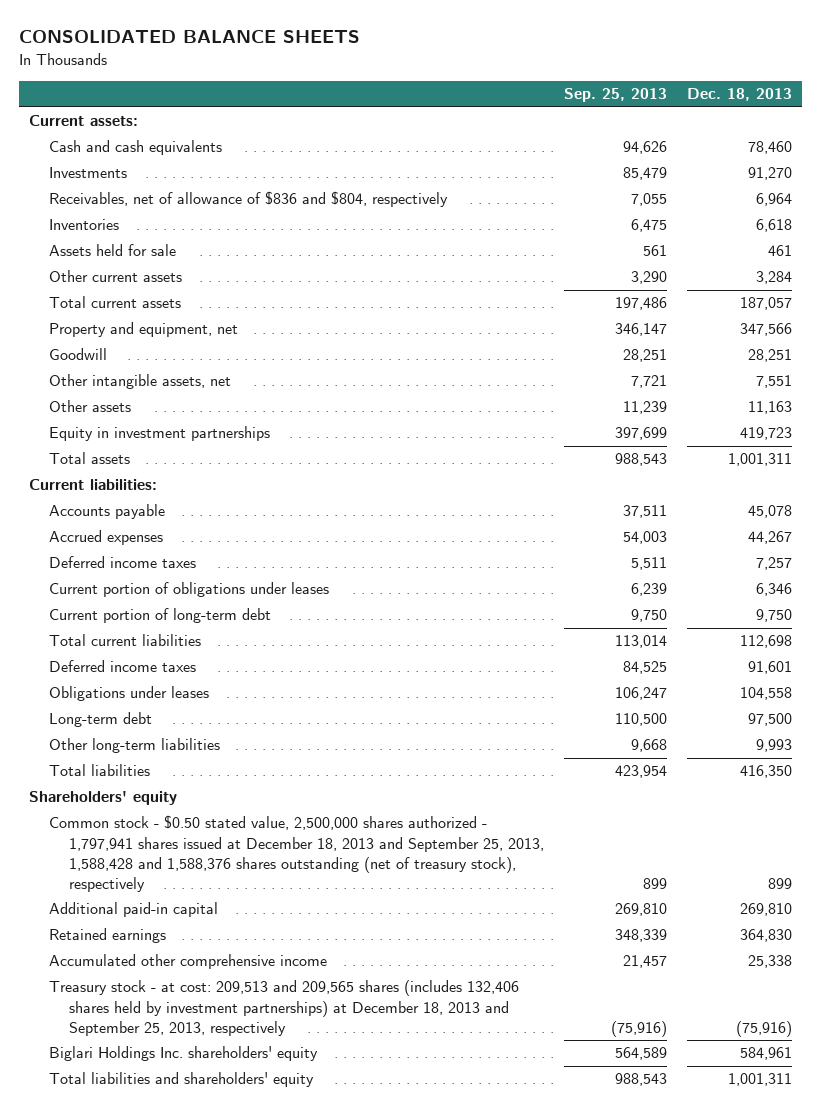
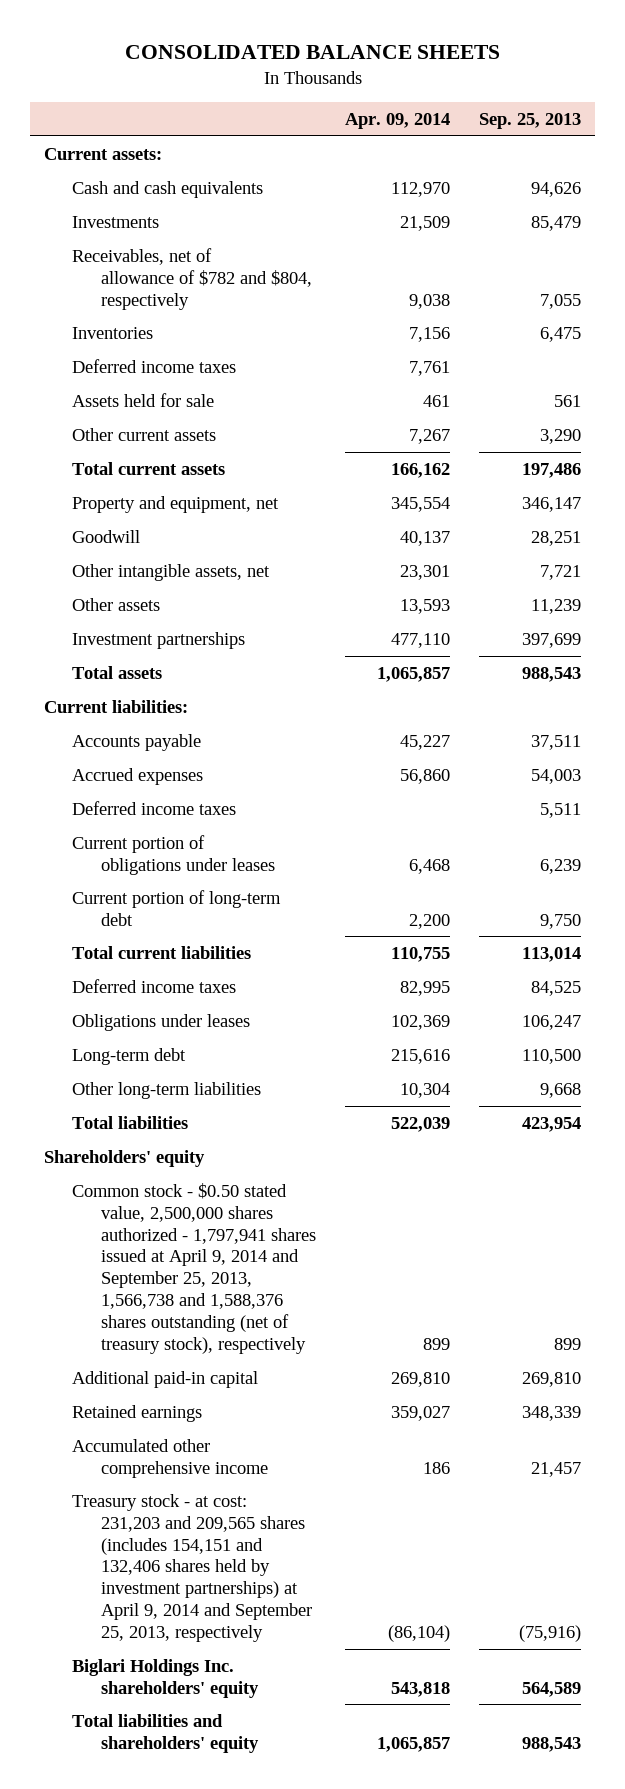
- | Sep. 25, 2013 | Dec. 18, 2013
+ | Apr. 09, 2014 | Sep. 25, 2013
- Receivables, net of allowance of $836 and $804, respectively | 7,055 | 6,964
+ Receivables, net of allowance of $782 and $804, respectively | 9,038 | 7,055
+ Deferred income taxes | 7,761 |
- Equity in investment partnerships | 397,699 | 419,723
+ Investment partnerships | 477,110 | 397,699
- Common stock - $0.50 stated value, 2,500,000 shares authorized - 1,797,941 shares issued at December 18, 2013 and September 25, 2013, 1,588,428 and 1,588,376 shares outstanding (net of treasury stock), respectively | 899 | 899
+ Common stock - $0.50 stated value, 2,500,000 shares authorized - 1,797,941 shares issued at April 9, 2014 and September 25, 2013, 1,566,738 and 1,588,376 shares outstanding (net of treasury stock), respectively | 899 | 899
- Treasury stock - at cost: 209,513 and 209,565 shares (includes 132,406 shares held by investment partnerships) at December 18, 2013 and September 25, 2013, respectively | (75,916) | (75,916)
+ Treasury stock - at cost: 231,203 and 209,565 shares (includes 154,151 and 132,406 shares held by investment partnerships) at April 9, 2014 and September 25, 2013, respectively | (86,104) | (75,916)

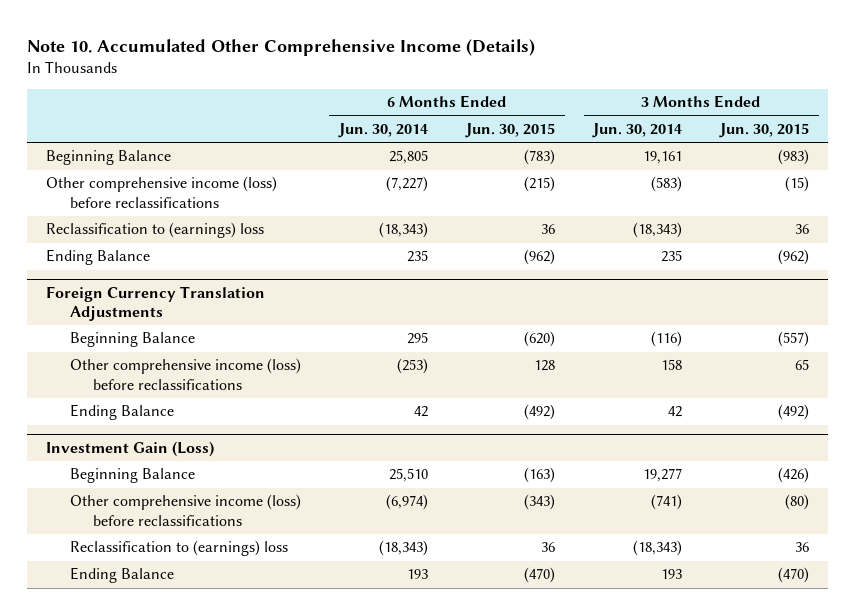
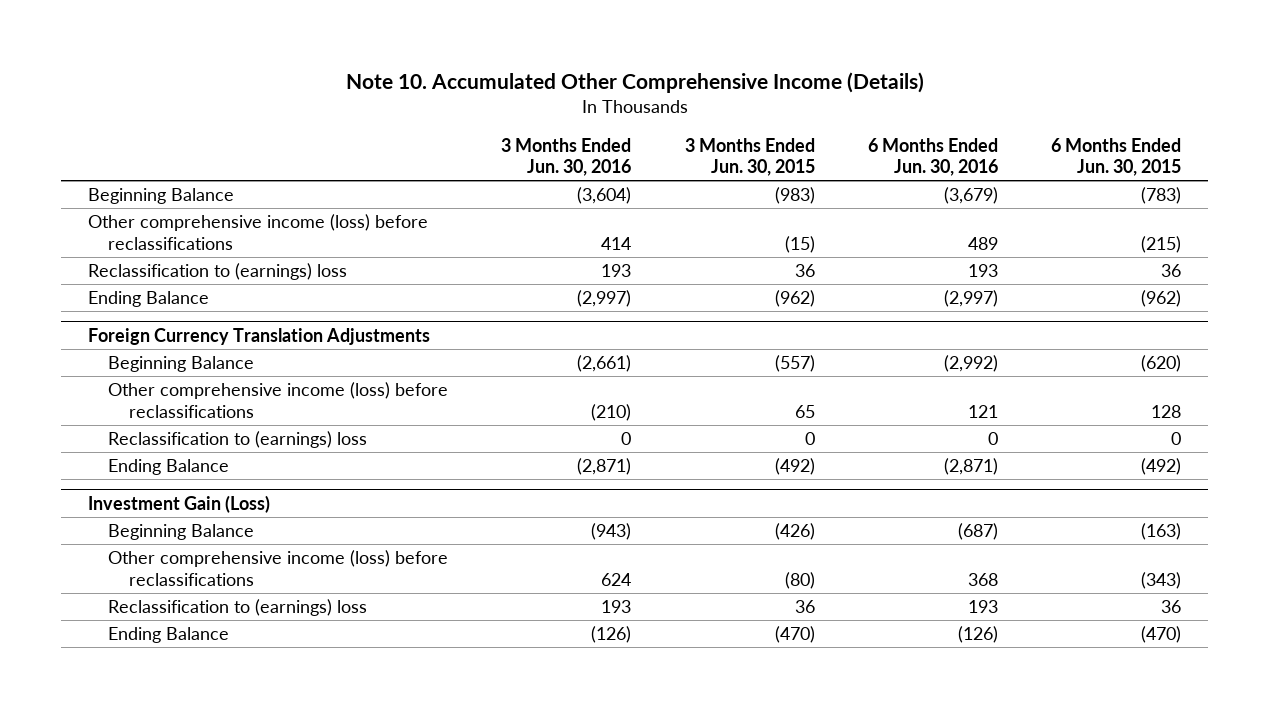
- | 6 Months Ended Jun. 30, 2014 | 6 Months Ended Jun. 30, 2015 | 3 Months Ended Jun. 30, 2014 | 3 Months Ended Jun. 30, 2015
+ | 3 Months Ended Jun. 30, 2016 | 3 Months Ended Jun. 30, 2015 | 6 Months Ended Jun. 30, 2016 | 6 Months Ended Jun. 30, 2015
@ Foreign Currency Translation Adjustments
+ Reclassification to (earnings) loss | 0 | 0 | 0 | 0

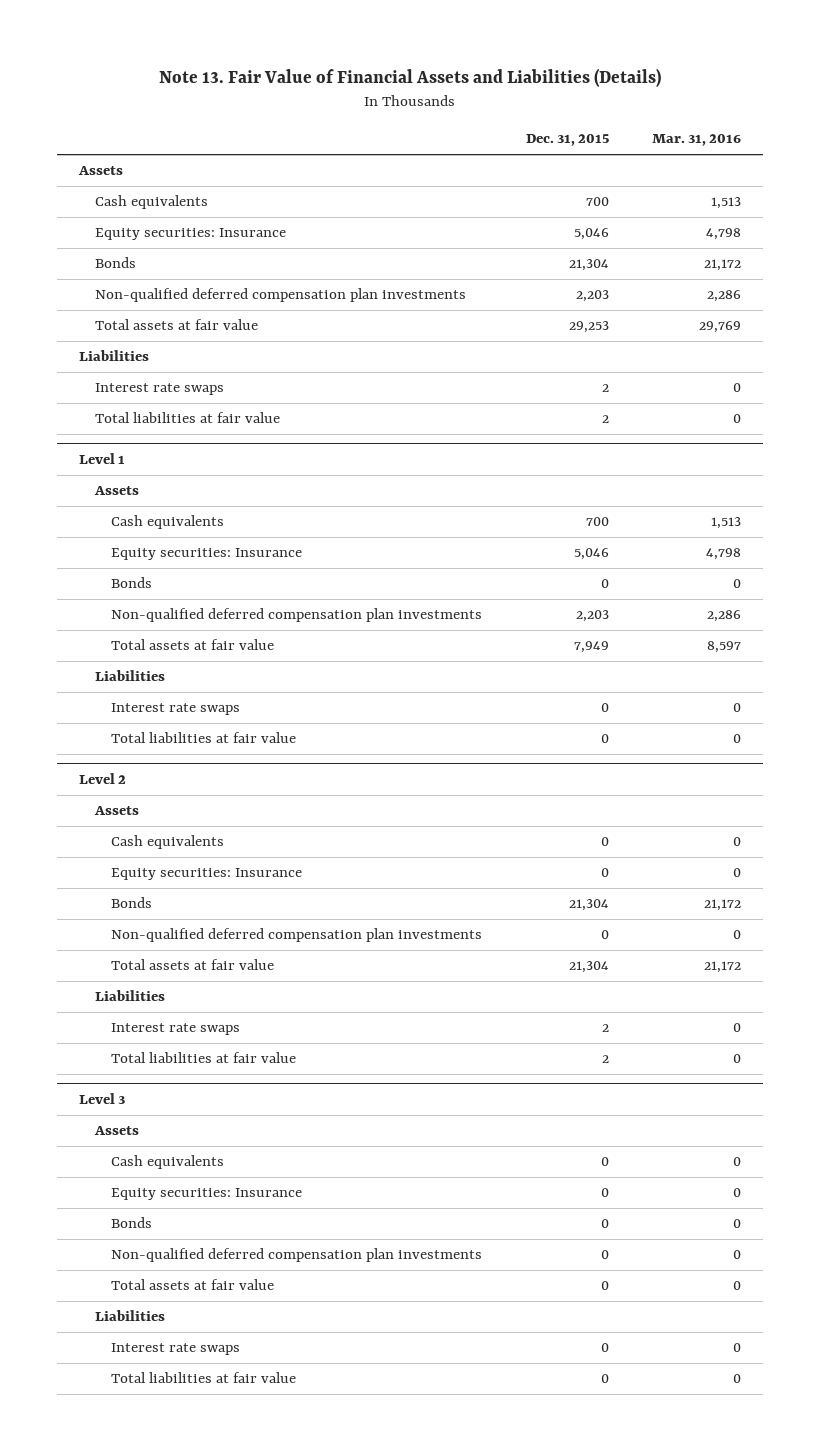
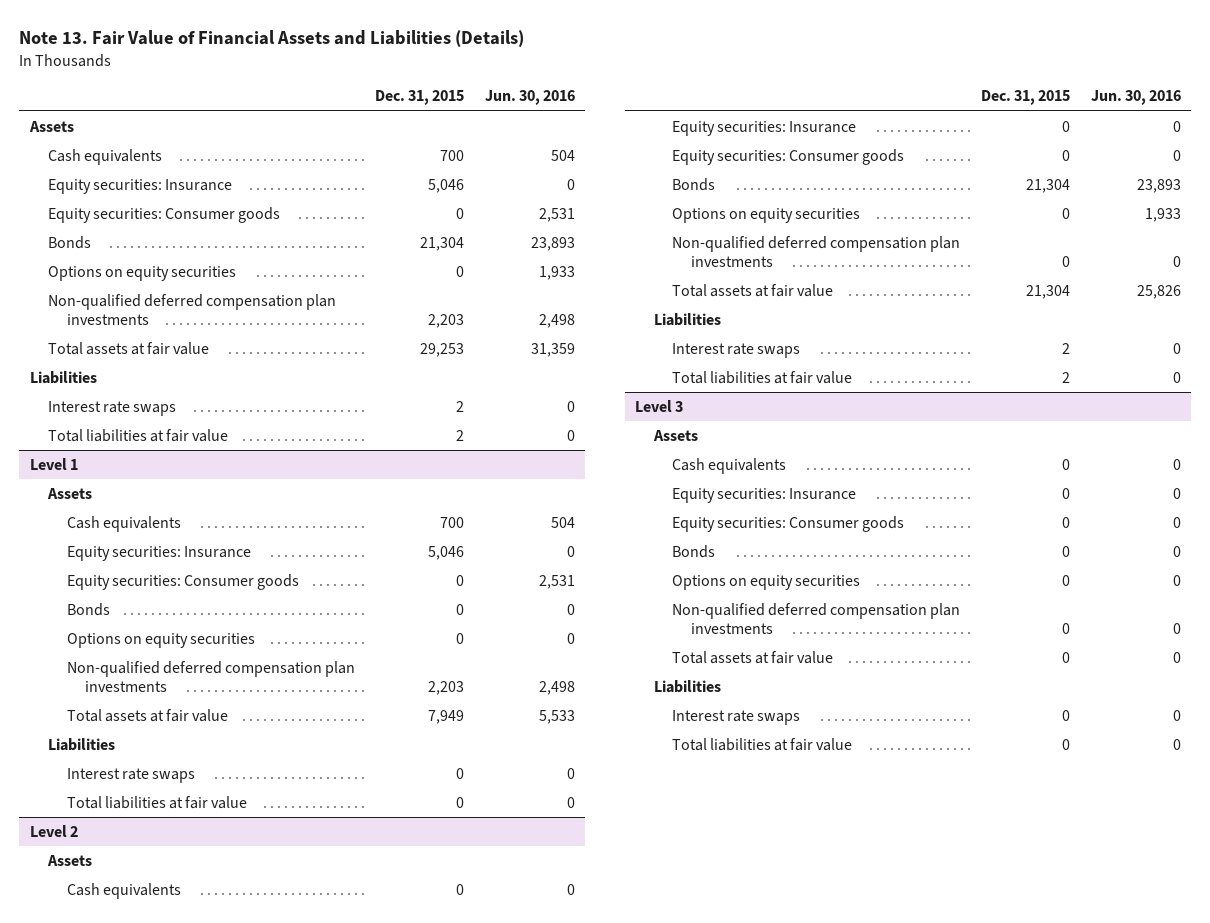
- | Dec. 31, 2015 | Mar. 31, 2016
+ | Dec. 31, 2015 | Jun. 30, 2016
+ Equity securities: Consumer goods | 0 | 2,531
+ Options on equity securities | 0 | 1,933
@ Level 1
+ Equity securities: Consumer goods | 0 | 2,531
+ Options on equity securities | 0 | 0
@ Level 2
+ Equity securities: Consumer goods | 0 | 0
+ Options on equity securities | 0 | 1,933
@ Level 3
+ Equity securities: Consumer goods | 0 | 0
+ Options on equity securities | 0 | 0

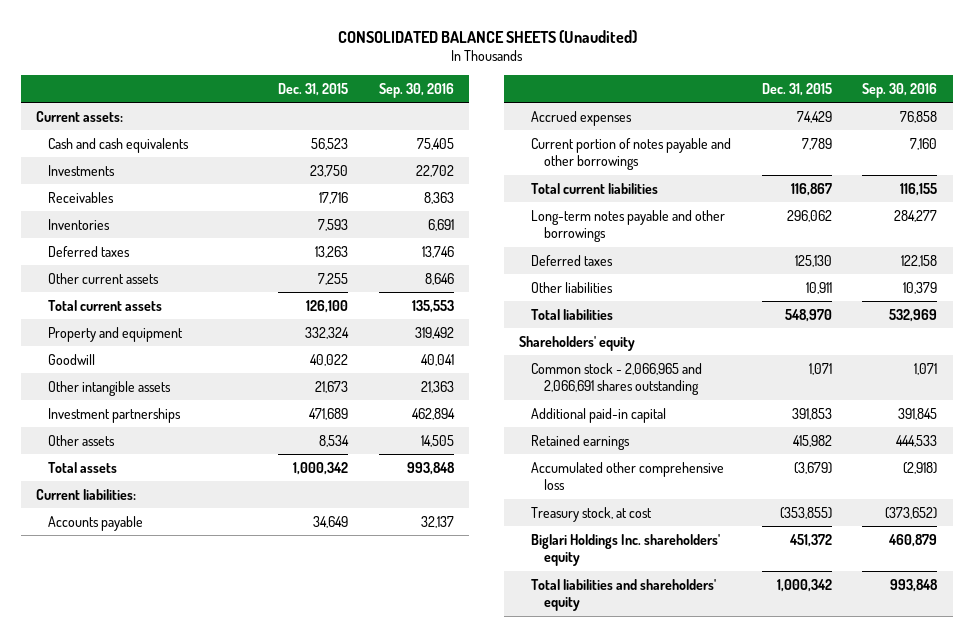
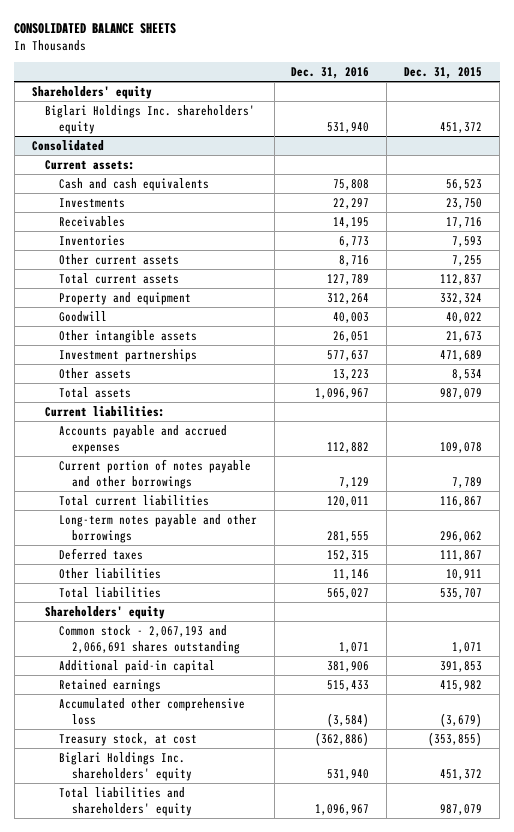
- CONSOLIDATED BALANCE SHEETS (Unaudited)
+ CONSOLIDATED BALANCE SHEETS
- | Dec. 31, 2015 | Sep. 30, 2016
+ | Dec. 31, 2016 | Dec. 31, 2015
+ Shareholders' equity
+ Biglari Holdings Inc. shareholders' equity | 531,940 | 451,372
+ Consolidated
- Deferred taxes | 13,263 | 13,746
- Total current assets | 126,100 | 135,553
+ Total current assets | 127,789 | 112,837
- Total assets | 1,000,342 | 993,848
+ Total assets | 1,096,967 | 987,079
- Accounts payable | 34,649 | 32,137
- Accrued expenses | 74,429 | 76,858
+ Accounts payable and accrued expenses | 112,882 | 109,078
- Deferred taxes | 125,130 | 122,158
+ Deferred taxes | 152,315 | 111,867
- Total liabilities | 548,970 | 532,969
+ Total liabilities | 565,027 | 535,707
- Common stock - 2,066,965 and 2,066,691 shares outstanding | 1,071 | 1,071
+ Common stock - 2,067,193 and 2,066,691 shares outstanding | 1,071 | 1,071
- Total liabilities and shareholders' equity | 1,000,342 | 993,848
+ Total liabilities and shareholders' equity | 1,096,967 | 987,079

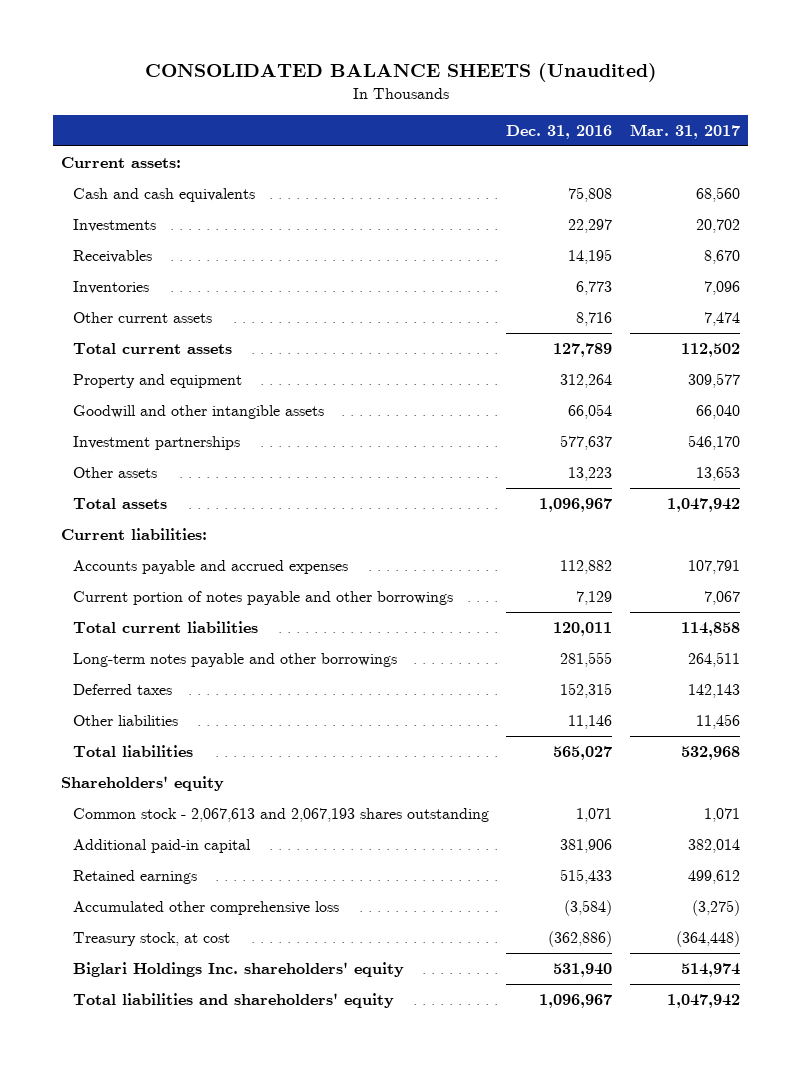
- CONSOLIDATED BALANCE SHEETS
+ CONSOLIDATED BALANCE SHEETS (Unaudited)
- | Dec. 31, 2016 | Dec. 31, 2015
+ | Dec. 31, 2016 | Mar. 31, 2017
- Shareholders' equity
- Biglari Holdings Inc. shareholders' equity | 531,940 | 451,372
- Consolidated
- Goodwill | 40,003 | 40,022
- Other intangible assets | 26,051 | 21,673
+ Goodwill and other intangible assets | 66,054 | 66,040
- Common stock - 2,067,193 and 2,066,691 shares outstanding | 1,071 | 1,071
+ Common stock - 2,067,613 and 2,067,193 shares outstanding | 1,071 | 1,071

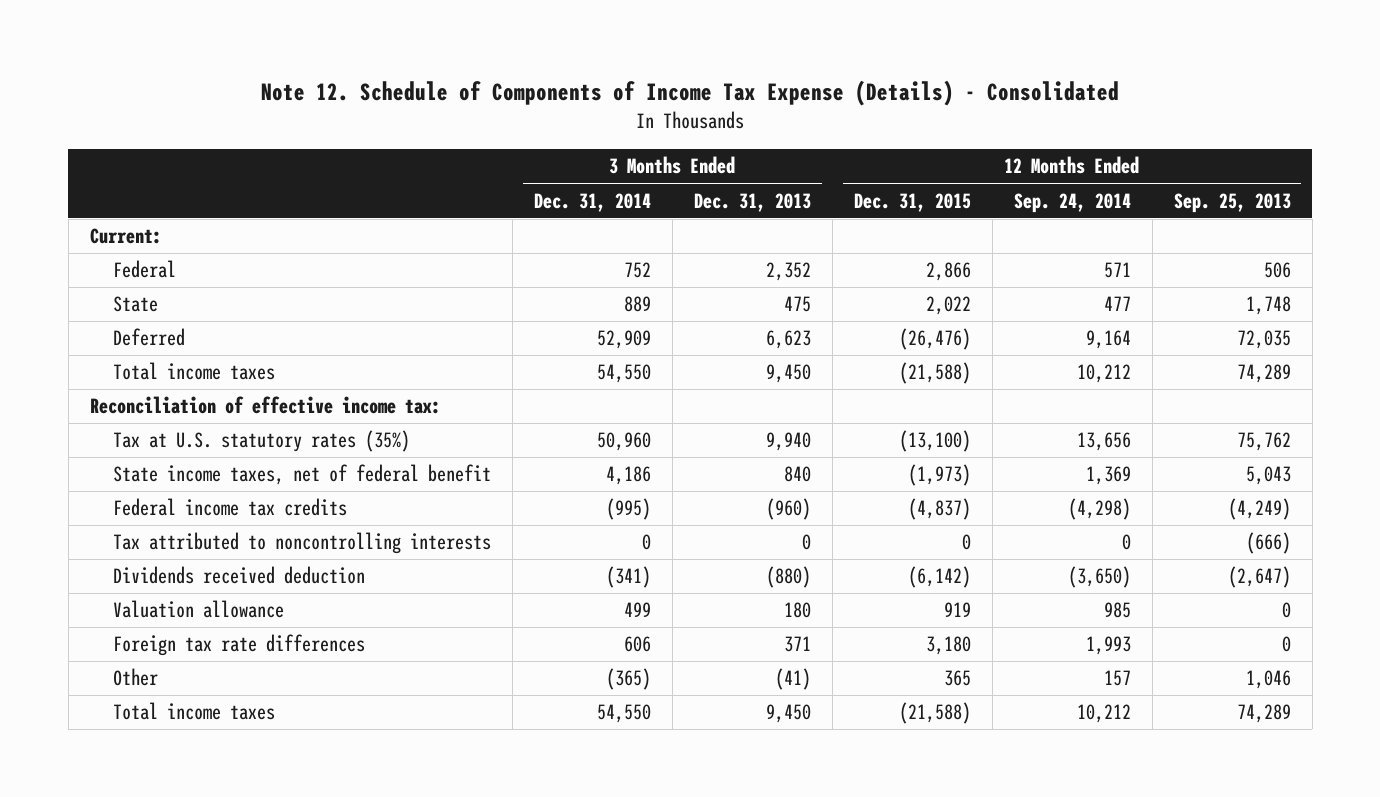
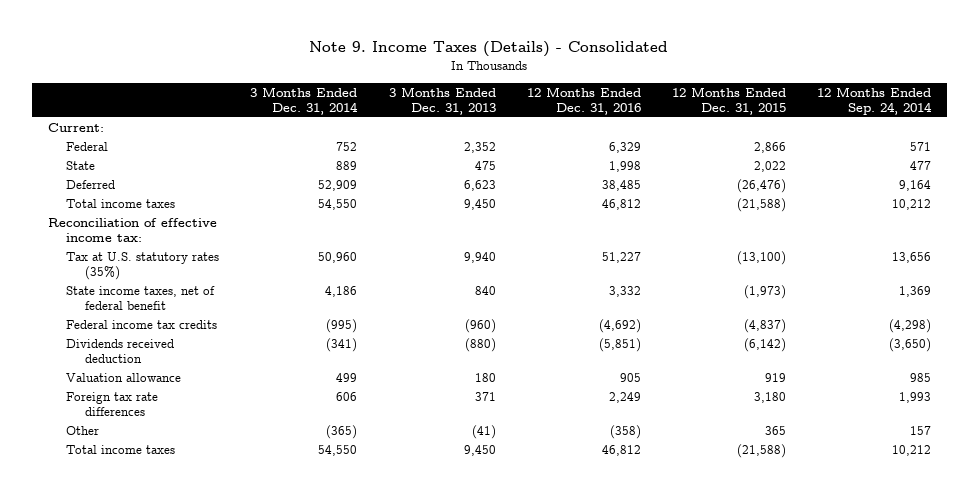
- Note 12. Schedule of Components of Income Tax Expense (Details) - Consolidated
+ Note 9. Income Taxes (Details) - Consolidated
- | 3 Months Ended Dec. 31, 2014 | 3 Months Ended Dec. 31, 2013 | 12 Months Ended Dec. 31, 2015 | 12 Months Ended Sep. 24, 2014 | 12 Months Ended Sep. 25, 2013
+ | 3 Months Ended Dec. 31, 2014 | 3 Months Ended Dec. 31, 2013 | 12 Months Ended Dec. 31, 2016 | 12 Months Ended Dec. 31, 2015 | 12 Months Ended Sep. 24, 2014
- Tax attributed to noncontrolling interests | 0 | 0 | 0 | 0 | (666)

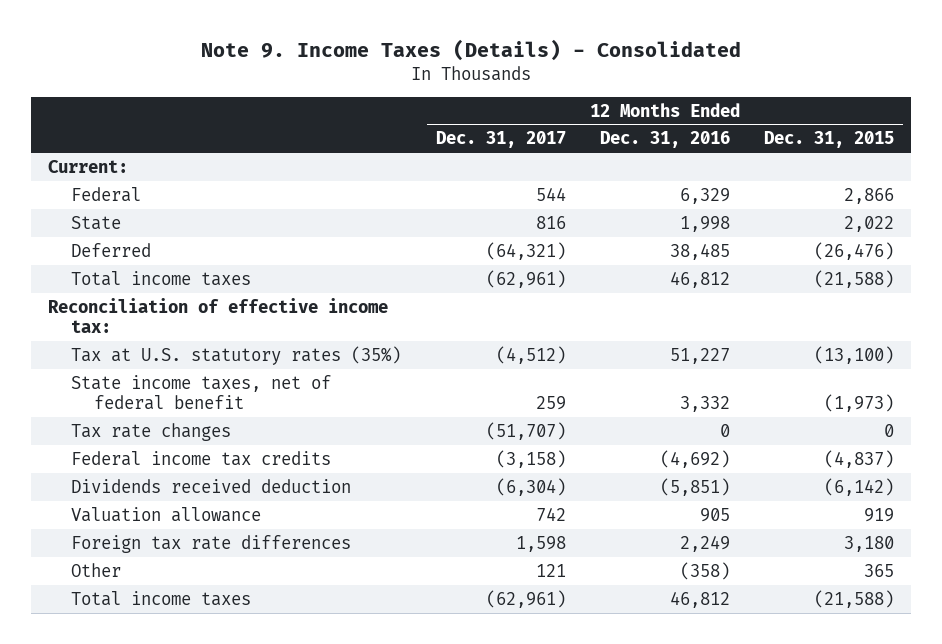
- | 3 Months Ended Dec. 31, 2014 | 3 Months Ended Dec. 31, 2013 | 12 Months Ended Dec. 31, 2016 | 12 Months Ended Dec. 31, 2015 | 12 Months Ended Sep. 24, 2014
+ | 12 Months Ended Dec. 31, 2017 | 12 Months Ended Dec. 31, 2016 | 12 Months Ended Dec. 31, 2015
+ Tax rate changes | (51,707) | 0 | 0

